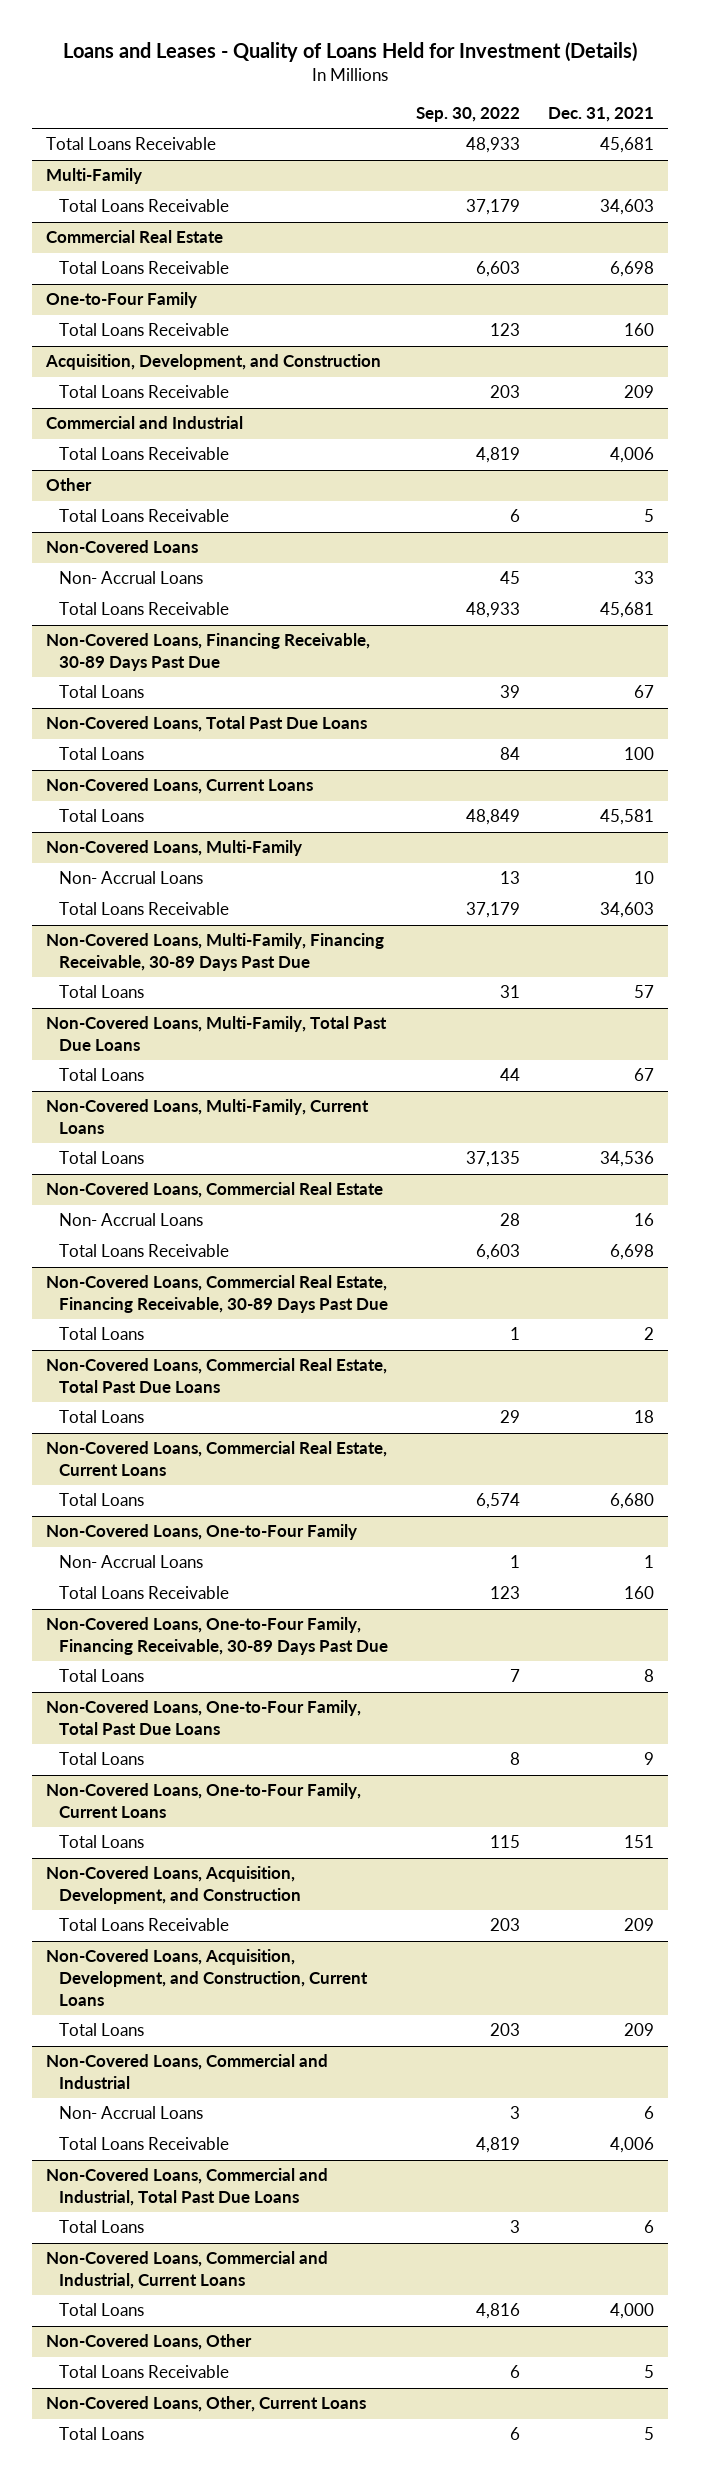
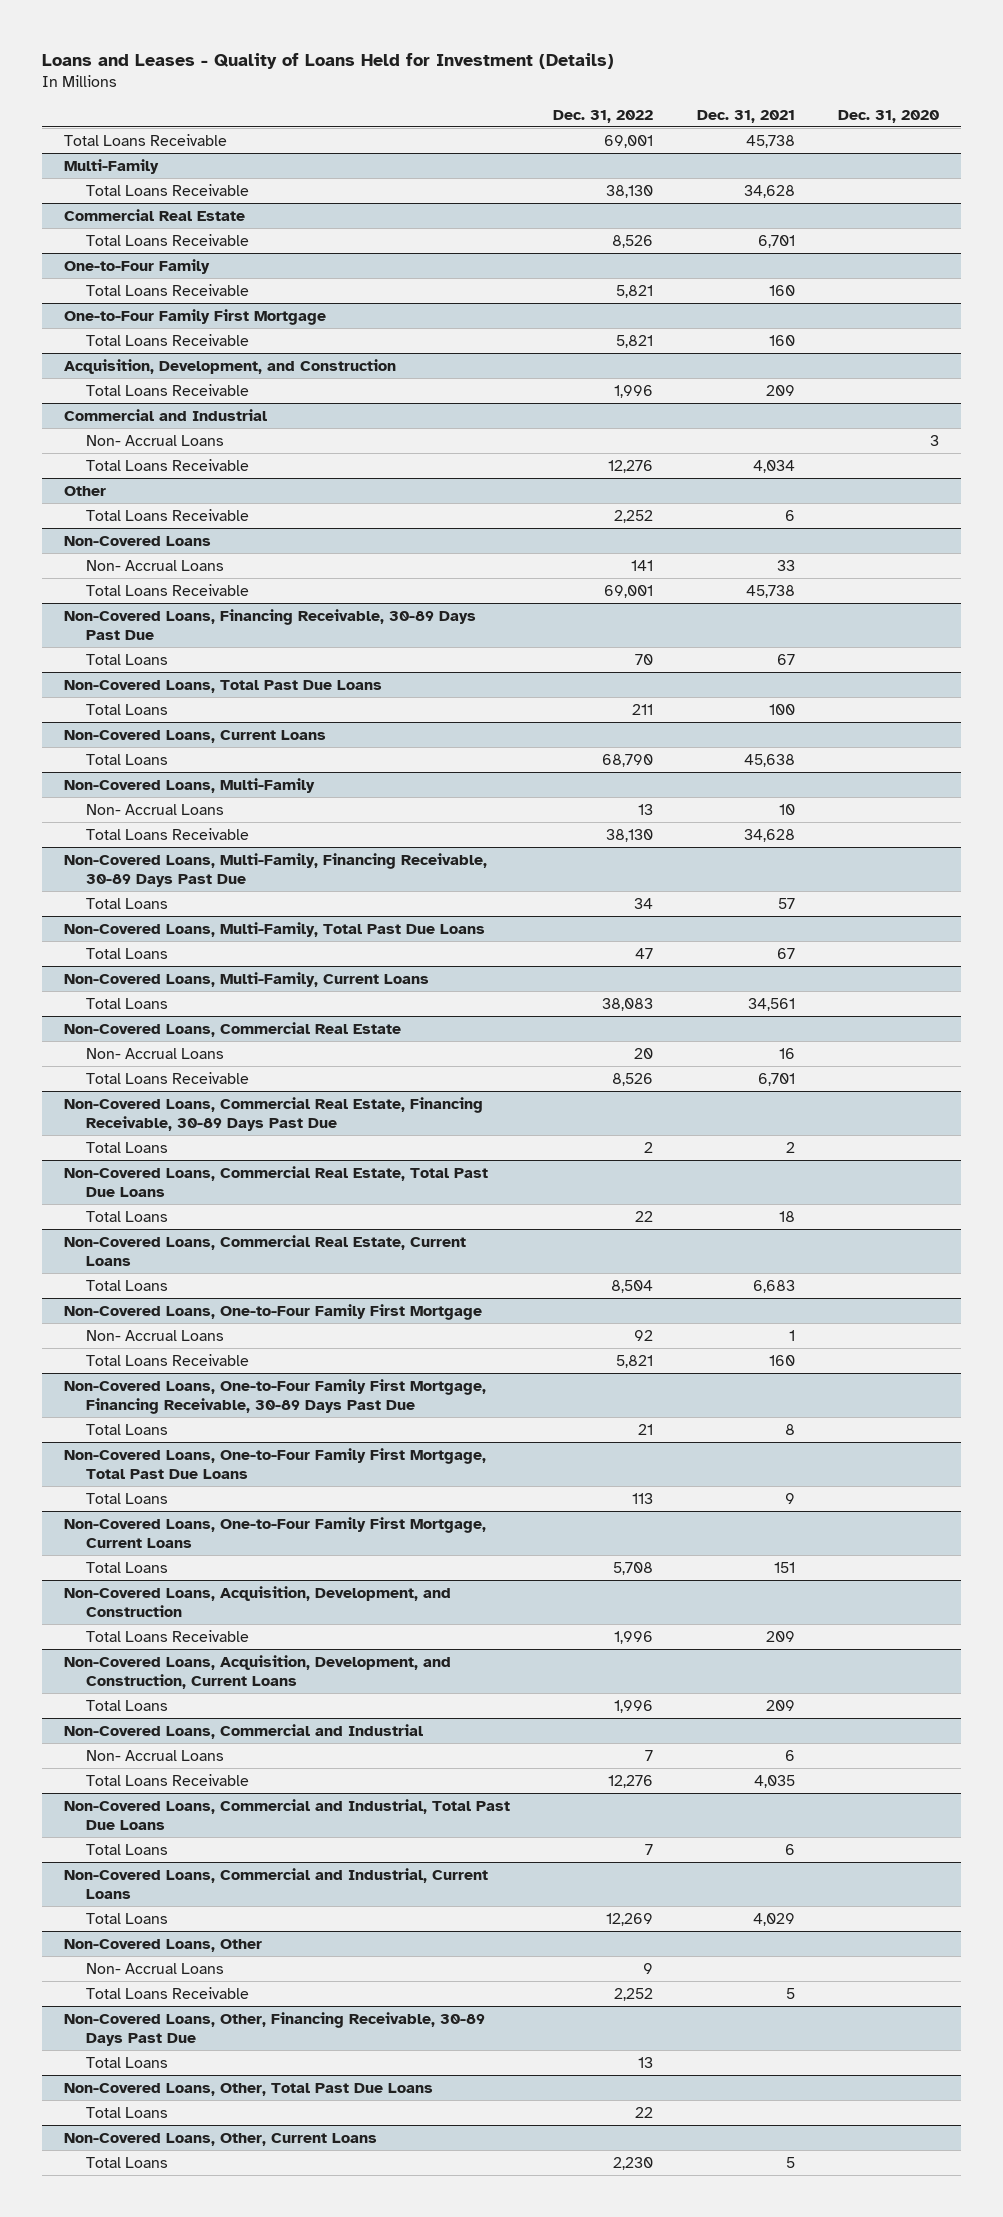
- | Sep. 30, 2022 | Dec. 31, 2021
+ | Dec. 31, 2022 | Dec. 31, 2021 | Dec. 31, 2020
- Total Loans Receivable | 48,933 | 45,681
+ Total Loans Receivable | 69,001 | 45,738 |
@ Multi-Family
- Total Loans Receivable | 37,179 | 34,603
+ Total Loans Receivable | 38,130 | 34,628 |
@ Commercial Real Estate
- Total Loans Receivable | 6,603 | 6,698
+ Total Loans Receivable | 8,526 | 6,701 |
+ One-to-Four Family First Mortgage
+ Total Loans Receivable | 5,821 | 160 |
@ Commercial and Industrial
- Total Loans Receivable | 4,819 | 4,006
+ Non- Accrual Loans | | | 3
+ Total Loans Receivable | 12,276 | 4,034 |
@ Other
- Total Loans Receivable | 6 | 5
+ Total Loans Receivable | 2,252 | 6 |
@ Non-Covered Loans
- Total Loans Receivable | 48,933 | 45,681
+ Total Loans Receivable | 69,001 | 45,738 |
@ Non-Covered Loans, Current Loans
- Total Loans | 48,849 | 45,581
+ Total Loans | 68,790 | 45,638 |
@ Non-Covered Loans, Multi-Family
- Total Loans Receivable | 37,179 | 34,603
+ Total Loans Receivable | 38,130 | 34,628 |
@ Non-Covered Loans, Multi-Family, Current Loans
- Total Loans | 37,135 | 34,536
+ Total Loans | 38,083 | 34,561 |
@ Non-Covered Loans, Commercial Real Estate
- Total Loans Receivable | 6,603 | 6,698
+ Total Loans Receivable | 8,526 | 6,701 |
@ Non-Covered Loans, Commercial Real Estate, Current Loans
- Total Loans | 6,574 | 6,680
- Non-Covered Loans, One-to-Four Family
@ Non-Covered Loans, Commercial Real Estate, Current Loans
+ Total Loans | 8,504 | 6,683 |
+ Non-Covered Loans, One-to-Four Family First Mortgage
- Non-Covered Loans, One-to-Four Family, Financing Receivable, 30-89 Days Past Due
+ Non-Covered Loans, One-to-Four Family First Mortgage, Financing Receivable, 30-89 Days Past Due
- Non-Covered Loans, One-to-Four Family, Total Past Due Loans
+ Non-Covered Loans, One-to-Four Family First Mortgage, Total Past Due Loans
- Non-Covered Loans, One-to-Four Family, Current Loans
+ Non-Covered Loans, One-to-Four Family First Mortgage, Current Loans
@ Non-Covered Loans, Commercial and Industrial
- Total Loans Receivable | 4,819 | 4,006
+ Total Loans Receivable | 12,276 | 4,035 |
@ Non-Covered Loans, Commercial and Industrial, Current Loans
- Total Loans | 4,816 | 4,000
+ Total Loans | 12,269 | 4,029 |
@ Non-Covered Loans, Other
+ Non- Accrual Loans | 9 | |
+ Non-Covered Loans, Other, Financing Receivable, 30-89 Days Past Due
+ Total Loans | 13 | |
+ Non-Covered Loans, Other, Total Past Due Loans
+ Total Loans | 22 | |

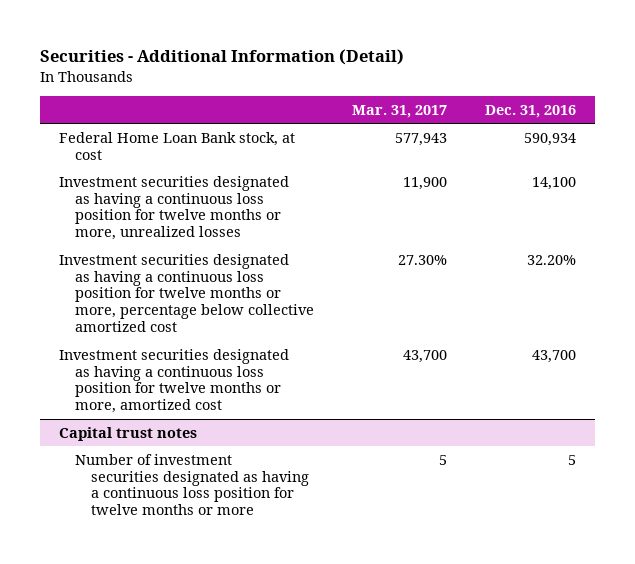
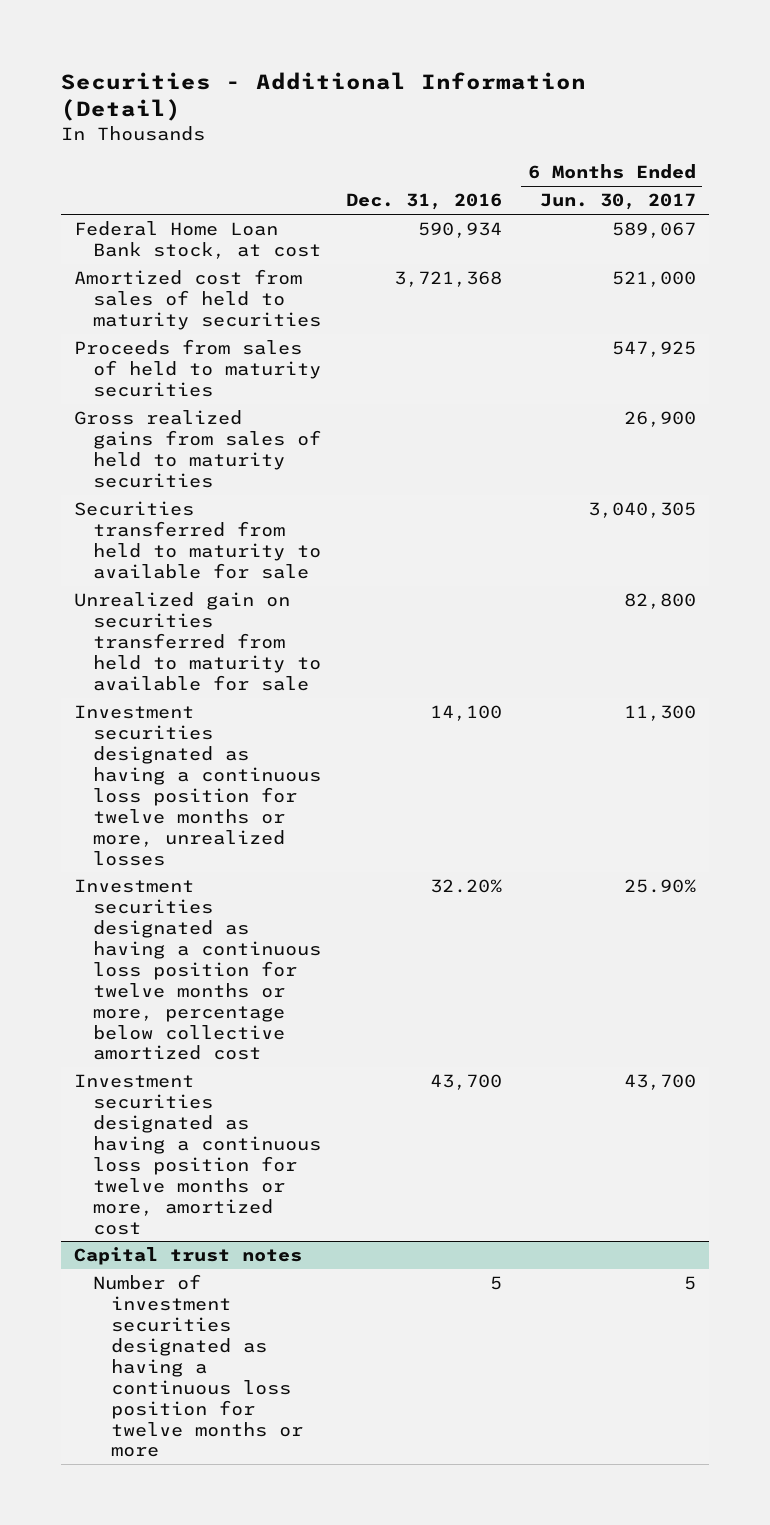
- | Mar. 31, 2017 | Dec. 31, 2016
+ | Dec. 31, 2016 | 6 Months Ended Jun. 30, 2017
+ Amortized cost from sales of held to maturity securities | 3,721,368 | 521,000
+ Proceeds from sales of held to maturity securities | | 547,925
+ Gross realized gains from sales of held to maturity securities | | 26,900
+ Securities transferred from held to maturity to available for sale | | 3,040,305
+ Unrealized gain on securities transferred from held to maturity to available for sale | | 82,800

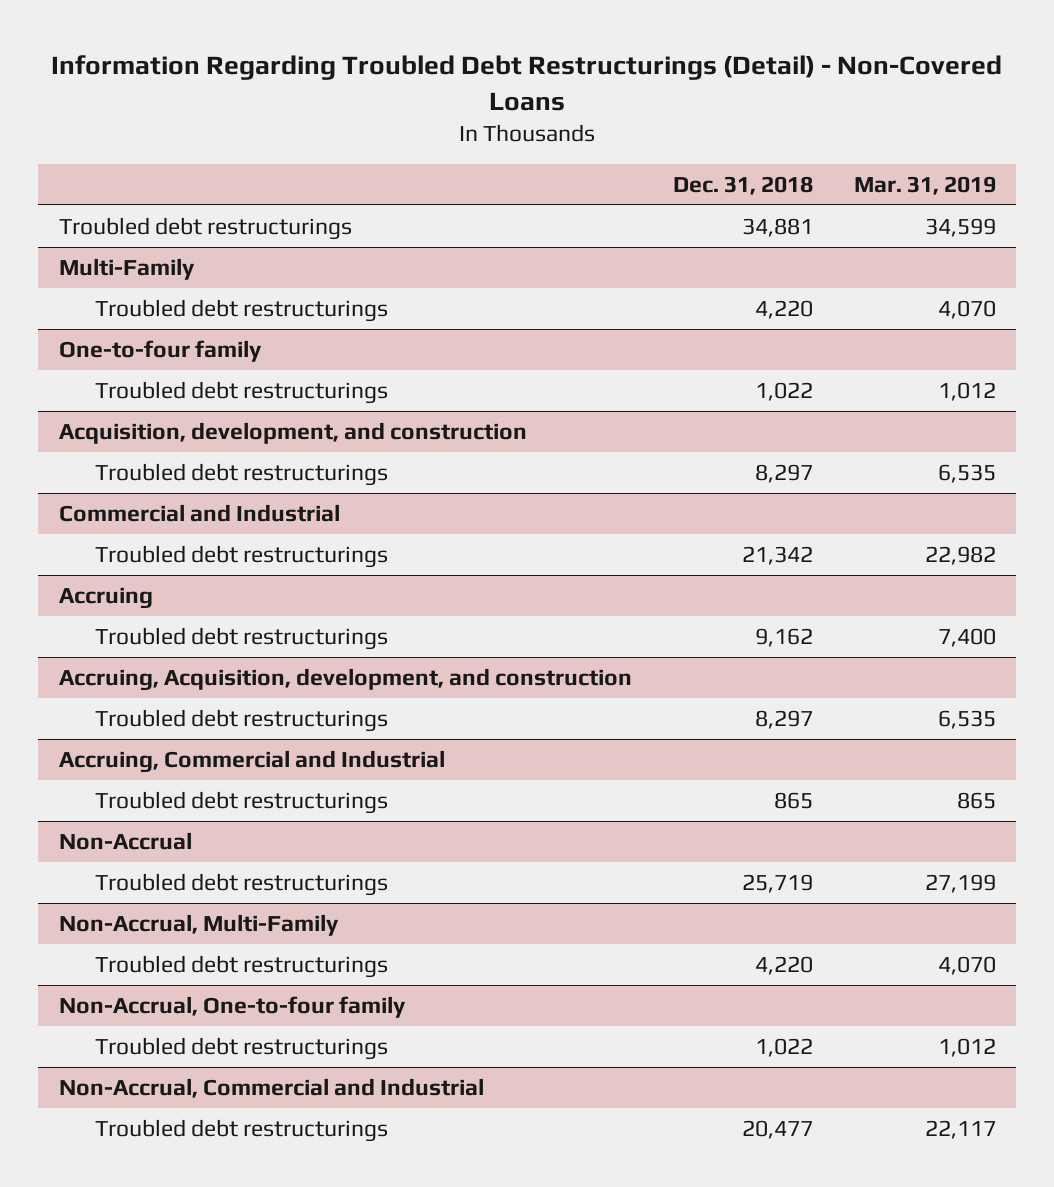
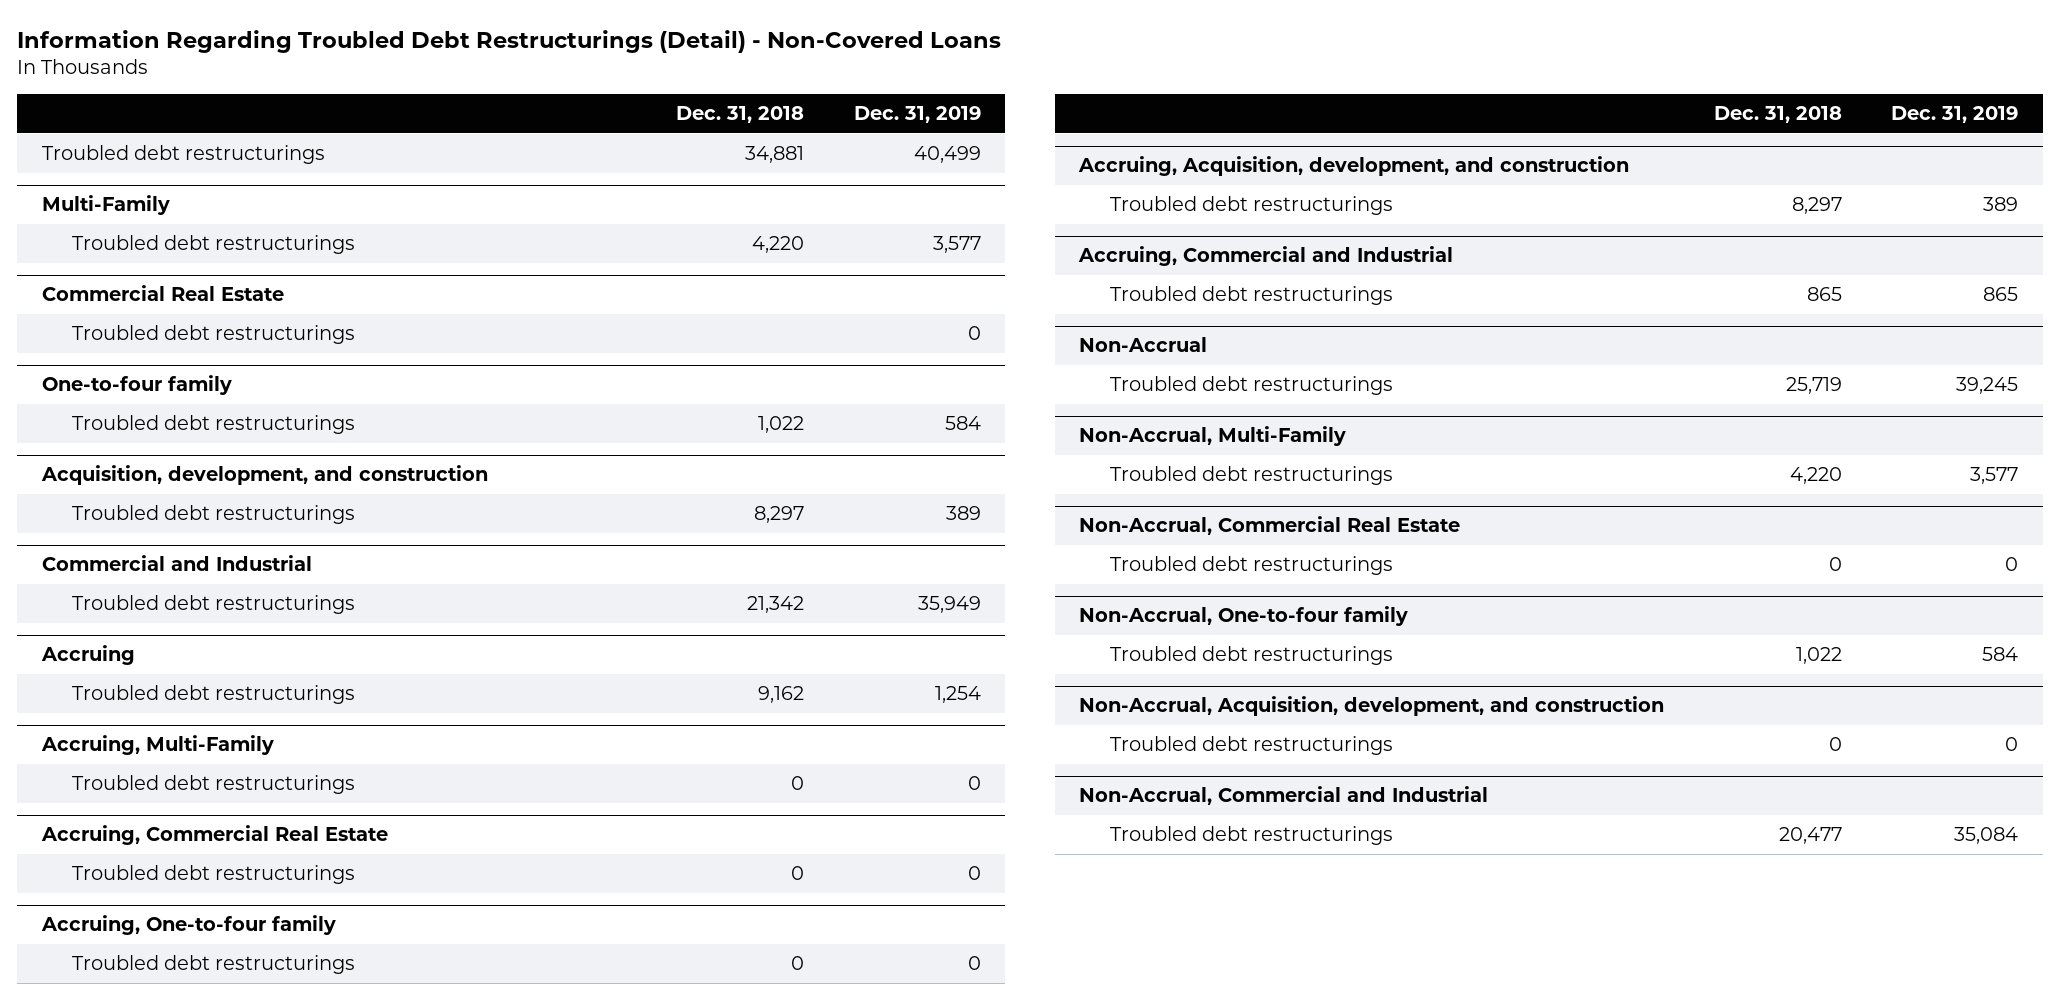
- | Dec. 31, 2018 | Mar. 31, 2019
+ | Dec. 31, 2018 | Dec. 31, 2019
+ Commercial Real Estate
+ Troubled debt restructurings | | 0
+ Accruing, Multi-Family
+ Troubled debt restructurings | 0 | 0
+ Accruing, Commercial Real Estate
+ Troubled debt restructurings | 0 | 0
+ Accruing, One-to-four family
+ Troubled debt restructurings | 0 | 0
+ Non-Accrual, Commercial Real Estate
+ Troubled debt restructurings | 0 | 0
+ Non-Accrual, Acquisition, development, and construction
+ Troubled debt restructurings | 0 | 0

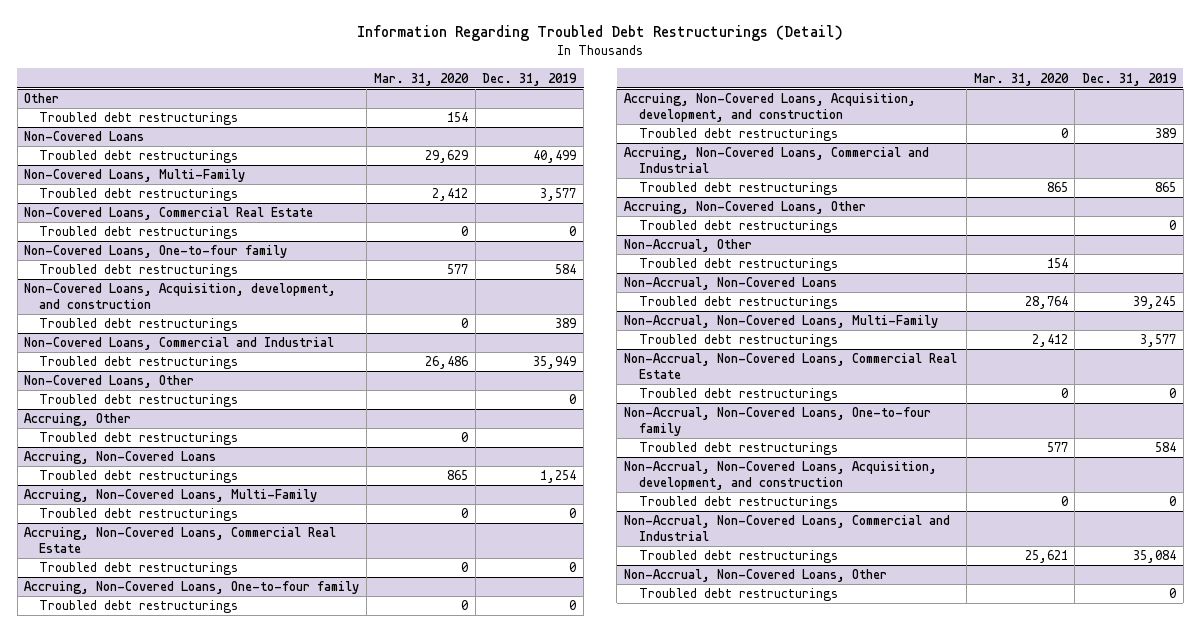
- Information Regarding Troubled Debt Restructurings (Detail) - Non-Covered Loans
+ Information Regarding Troubled Debt Restructurings (Detail)
- | Dec. 31, 2018 | Dec. 31, 2019
+ | Mar. 31, 2020 | Dec. 31, 2019
+ Other
+ Troubled debt restructurings | 154 |
+ Non-Covered Loans
- Multi-Family
+ Non-Covered Loans, Multi-Family
- Commercial Real Estate
+ Non-Covered Loans, Commercial Real Estate
- One-to-four family
+ Non-Covered Loans, One-to-four family
- Acquisition, development, and construction
+ Non-Covered Loans, Acquisition, development, and construction
- Commercial and Industrial
+ Non-Covered Loans, Commercial and Industrial
- Accruing
+ Non-Covered Loans, Other
+ Troubled debt restructurings | | 0
+ Accruing, Other
+ Troubled debt restructurings | 0 |
+ Accruing, Non-Covered Loans
- Accruing, Multi-Family
+ Accruing, Non-Covered Loans, Multi-Family
- Accruing, Commercial Real Estate
+ Accruing, Non-Covered Loans, Commercial Real Estate
- Accruing, One-to-four family
+ Accruing, Non-Covered Loans, One-to-four family
- Accruing, Acquisition, development, and construction
+ Accruing, Non-Covered Loans, Acquisition, development, and construction
- Accruing, Commercial and Industrial
+ Accruing, Non-Covered Loans, Commercial and Industrial
- Non-Accrual
+ Accruing, Non-Covered Loans, Other
+ Troubled debt restructurings | | 0
+ Non-Accrual, Other
+ Troubled debt restructurings | 154 |
+ Non-Accrual, Non-Covered Loans
- Non-Accrual, Multi-Family
+ Non-Accrual, Non-Covered Loans, Multi-Family
- Non-Accrual, Commercial Real Estate
+ Non-Accrual, Non-Covered Loans, Commercial Real Estate
- Non-Accrual, One-to-four family
+ Non-Accrual, Non-Covered Loans, One-to-four family
- Non-Accrual, Acquisition, development, and construction
+ Non-Accrual, Non-Covered Loans, Acquisition, development, and construction
- Non-Accrual, Commercial and Industrial
+ Non-Accrual, Non-Covered Loans, Commercial and Industrial
+ Non-Accrual, Non-Covered Loans, Other
+ Troubled debt restructurings | | 0

